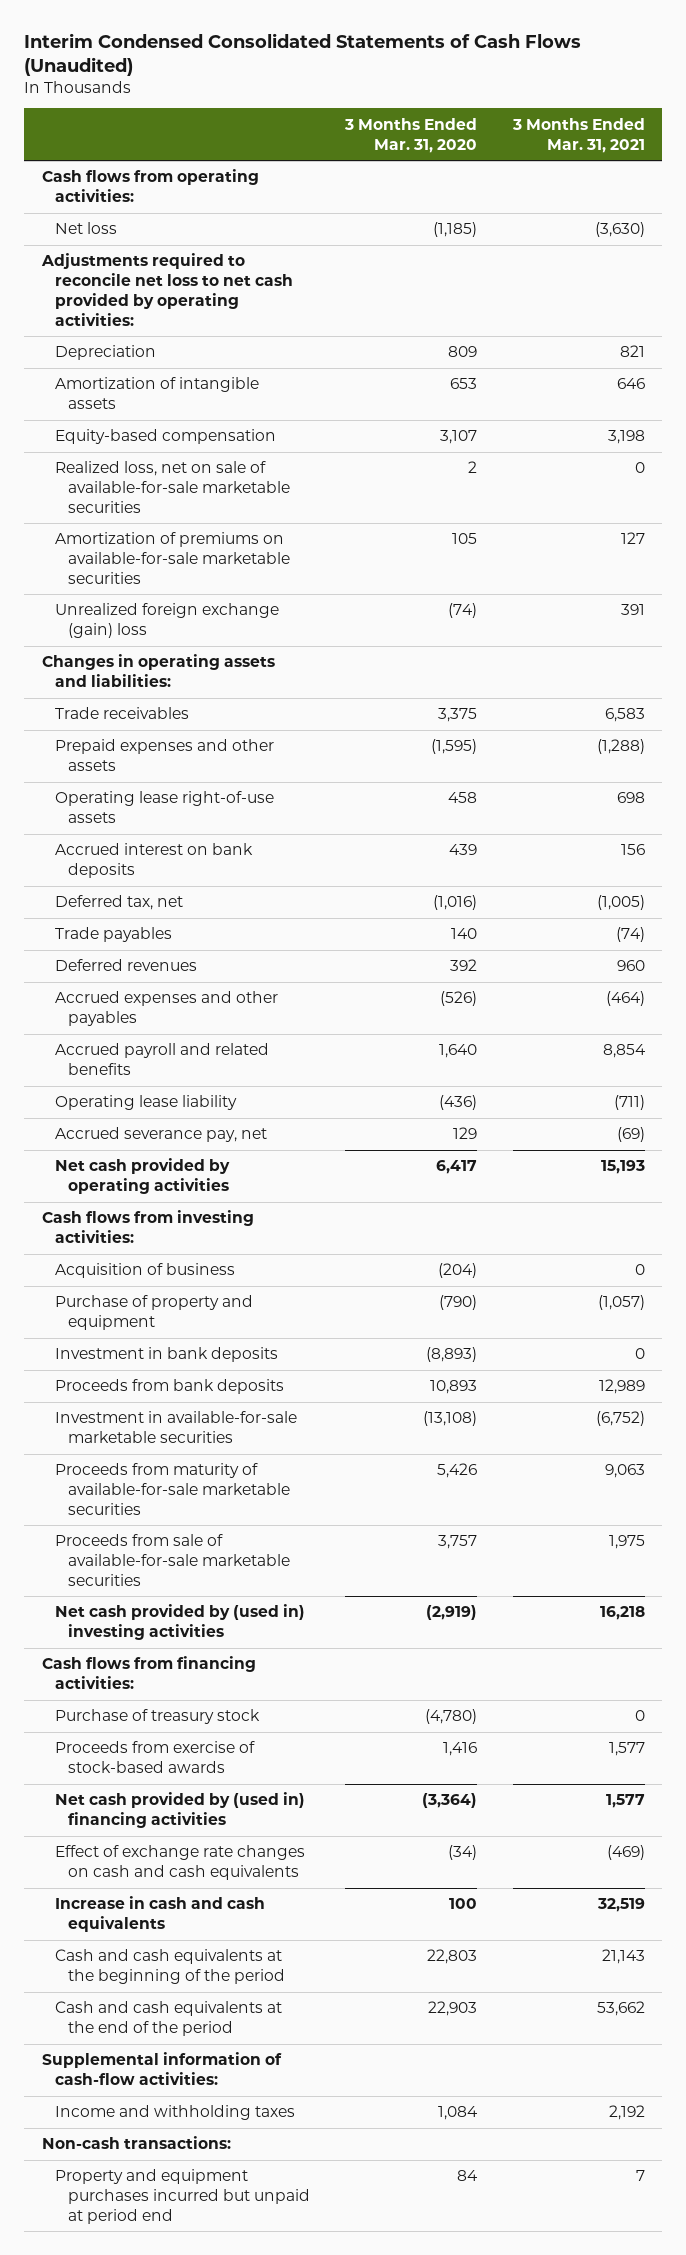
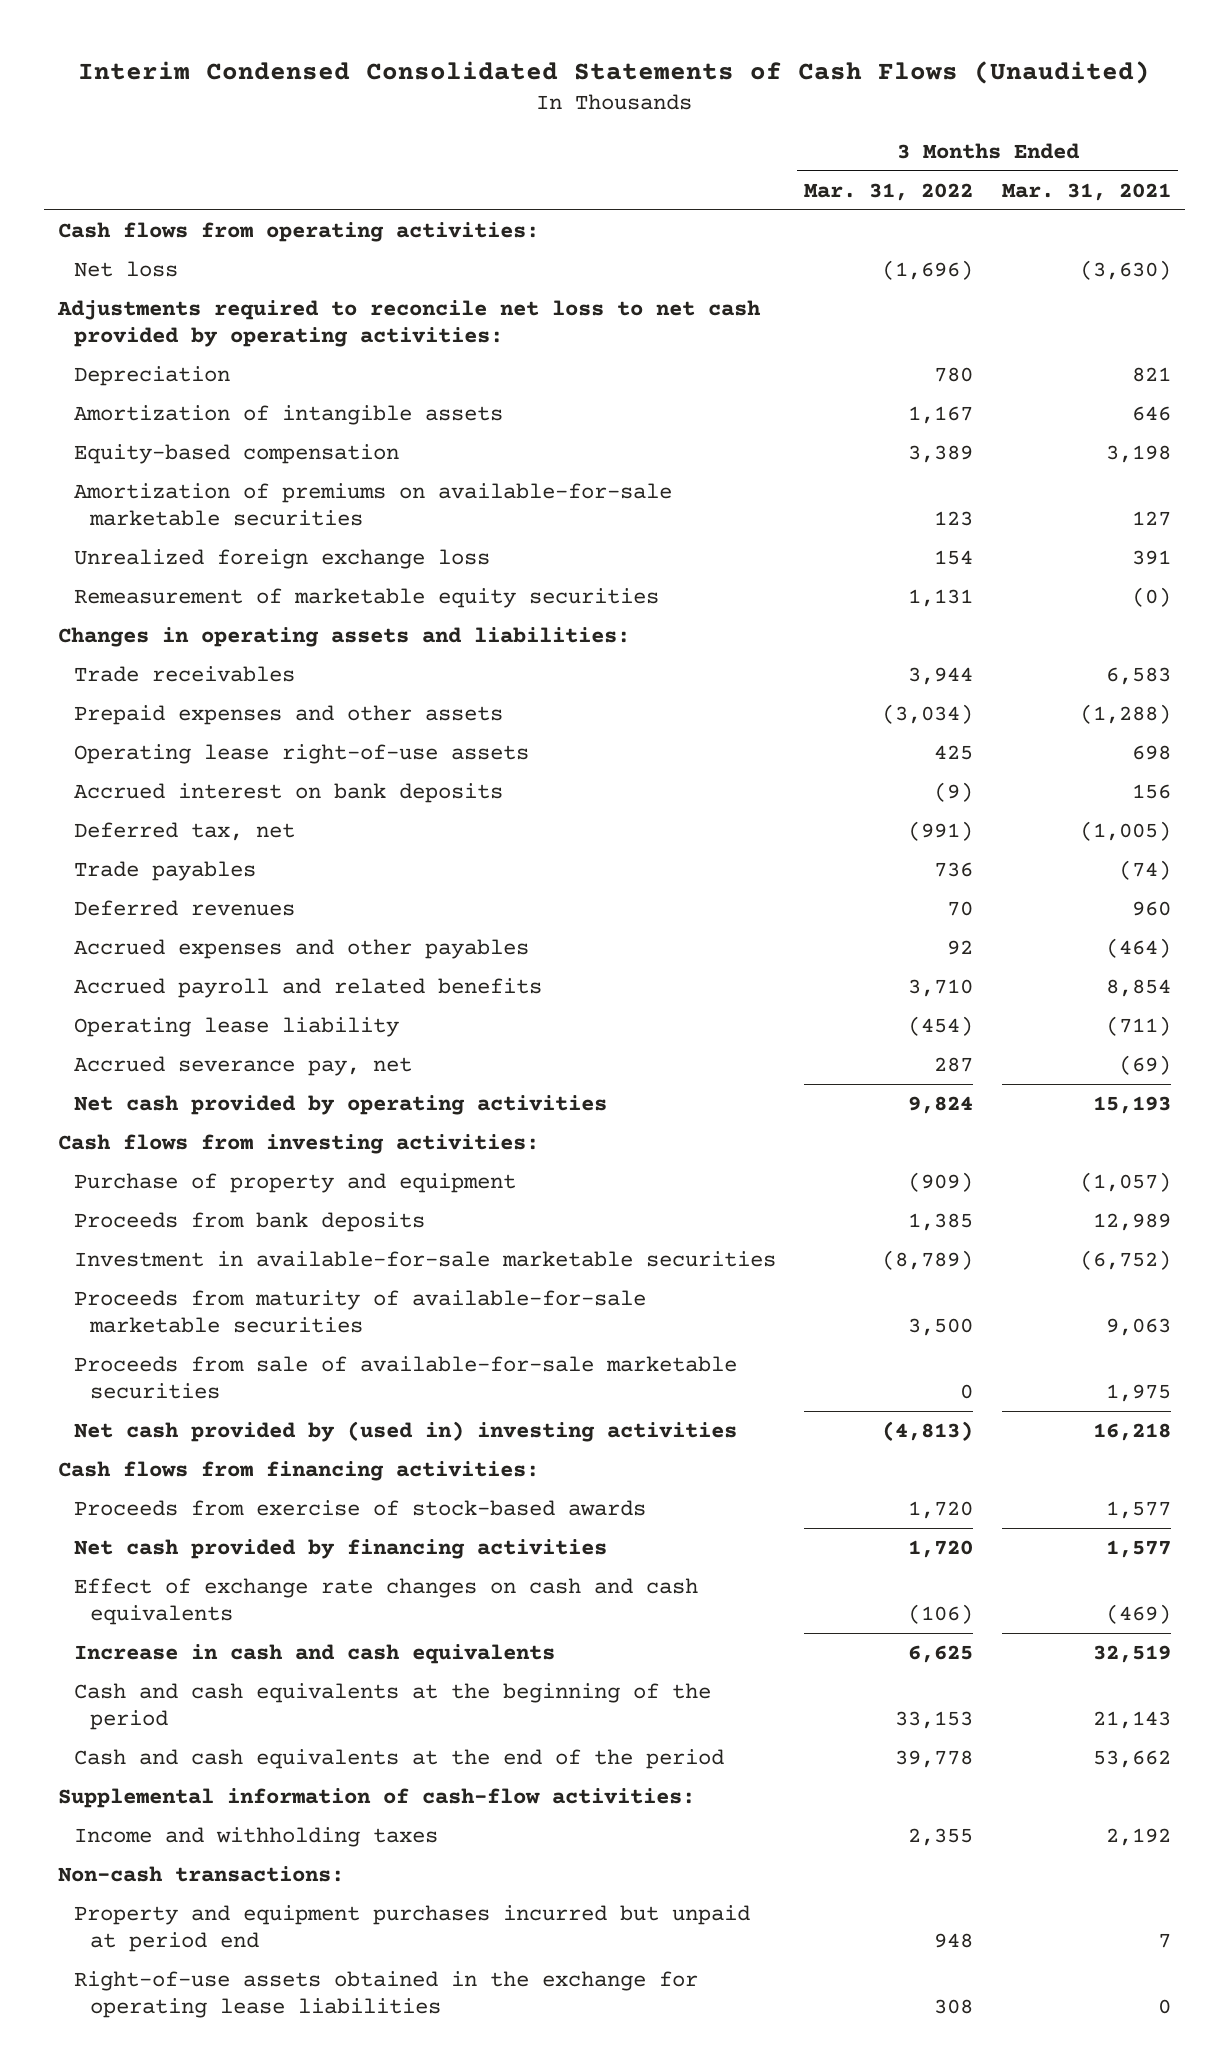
- | 3 Months Ended Mar. 31, 2020 | 3 Months Ended Mar. 31, 2021
+ | 3 Months Ended Mar. 31, 2022 | 3 Months Ended Mar. 31, 2021
- Realized loss, net on sale of available-for-sale marketable securities | 2 | 0
- Unrealized foreign exchange (gain) loss | (74) | 391
+ Unrealized foreign exchange loss | 154 | 391
+ Remeasurement of marketable equity securities | 1,131 | (0)
- Acquisition of business | (204) | 0
- Investment in bank deposits | (8,893) | 0
- Purchase of treasury stock | (4,780) | 0
- Net cash provided by (used in) financing activities | (3,364) | 1,577
+ Net cash provided by financing activities | 1,720 | 1,577
+ Right-of-use assets obtained in the exchange for operating lease liabilities | 308 | 0

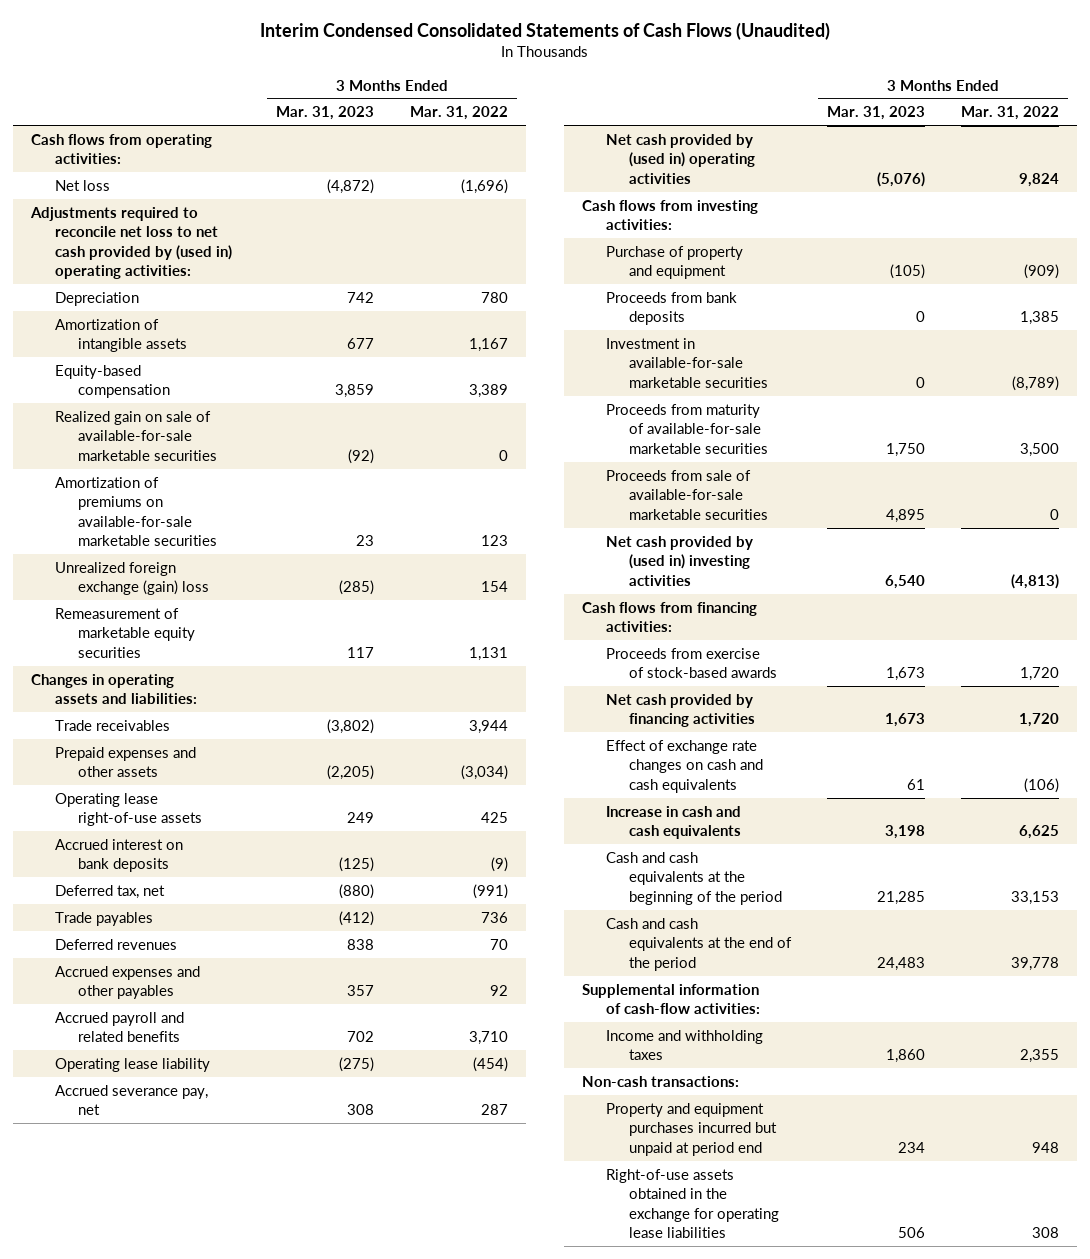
- | 3 Months Ended Mar. 31, 2022 | 3 Months Ended Mar. 31, 2021
+ | 3 Months Ended Mar. 31, 2023 | 3 Months Ended Mar. 31, 2022
- Adjustments required to reconcile net loss to net cash provided by operating activities:
+ Adjustments required to reconcile net loss to net cash provided by (used in) operating activities:
+ Realized gain on sale of available-for-sale marketable securities | (92) | 0
- Unrealized foreign exchange loss | 154 | 391
+ Unrealized foreign exchange (gain) loss | (285) | 154
- Net cash provided by operating activities | 9,824 | 15,193
+ Net cash provided by (used in) operating activities | (5,076) | 9,824

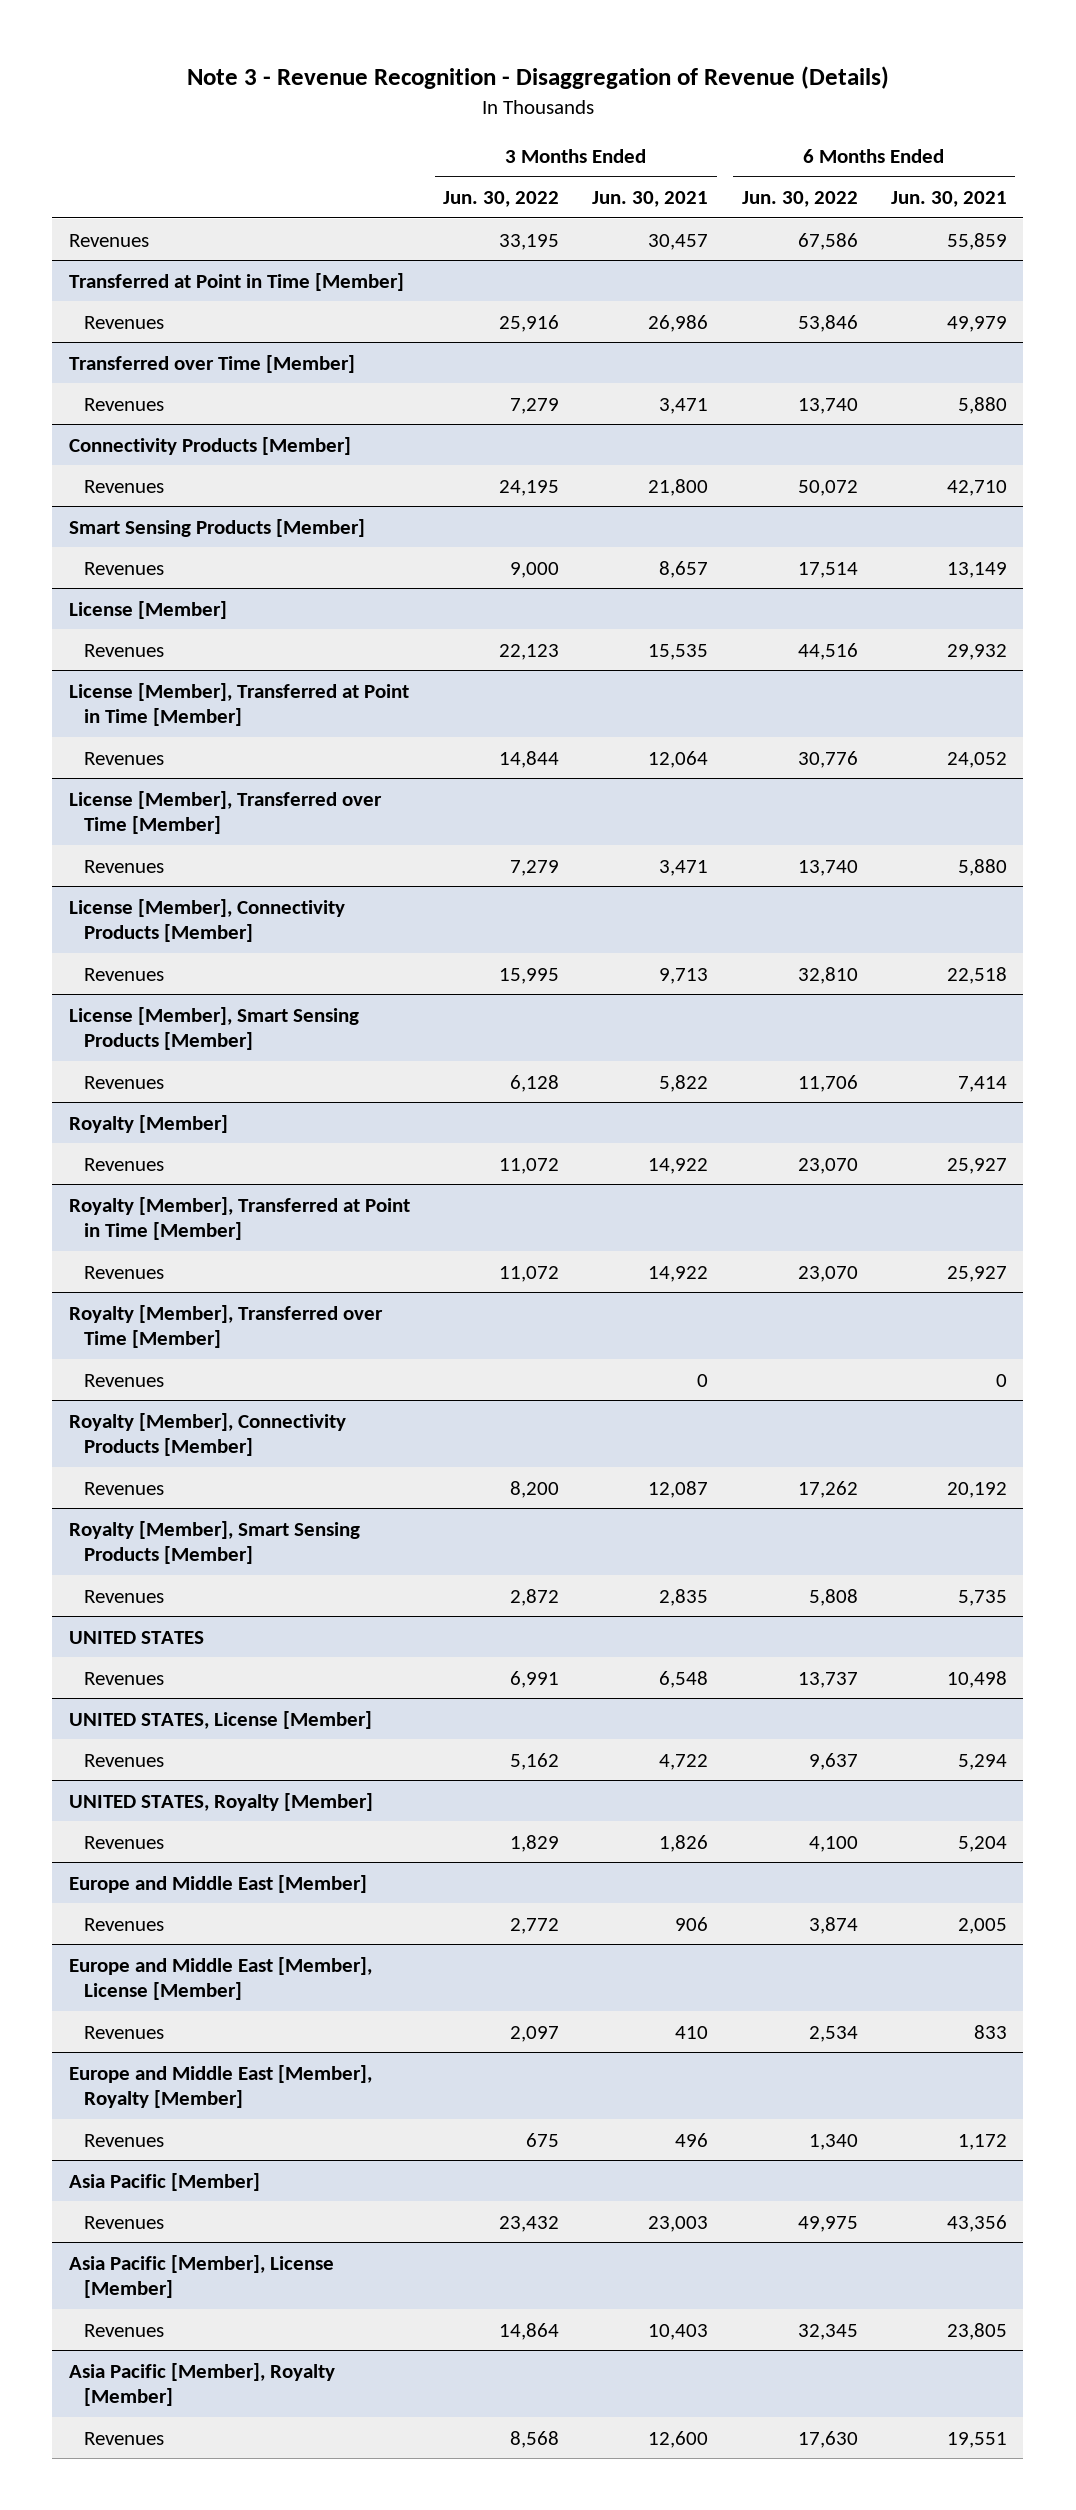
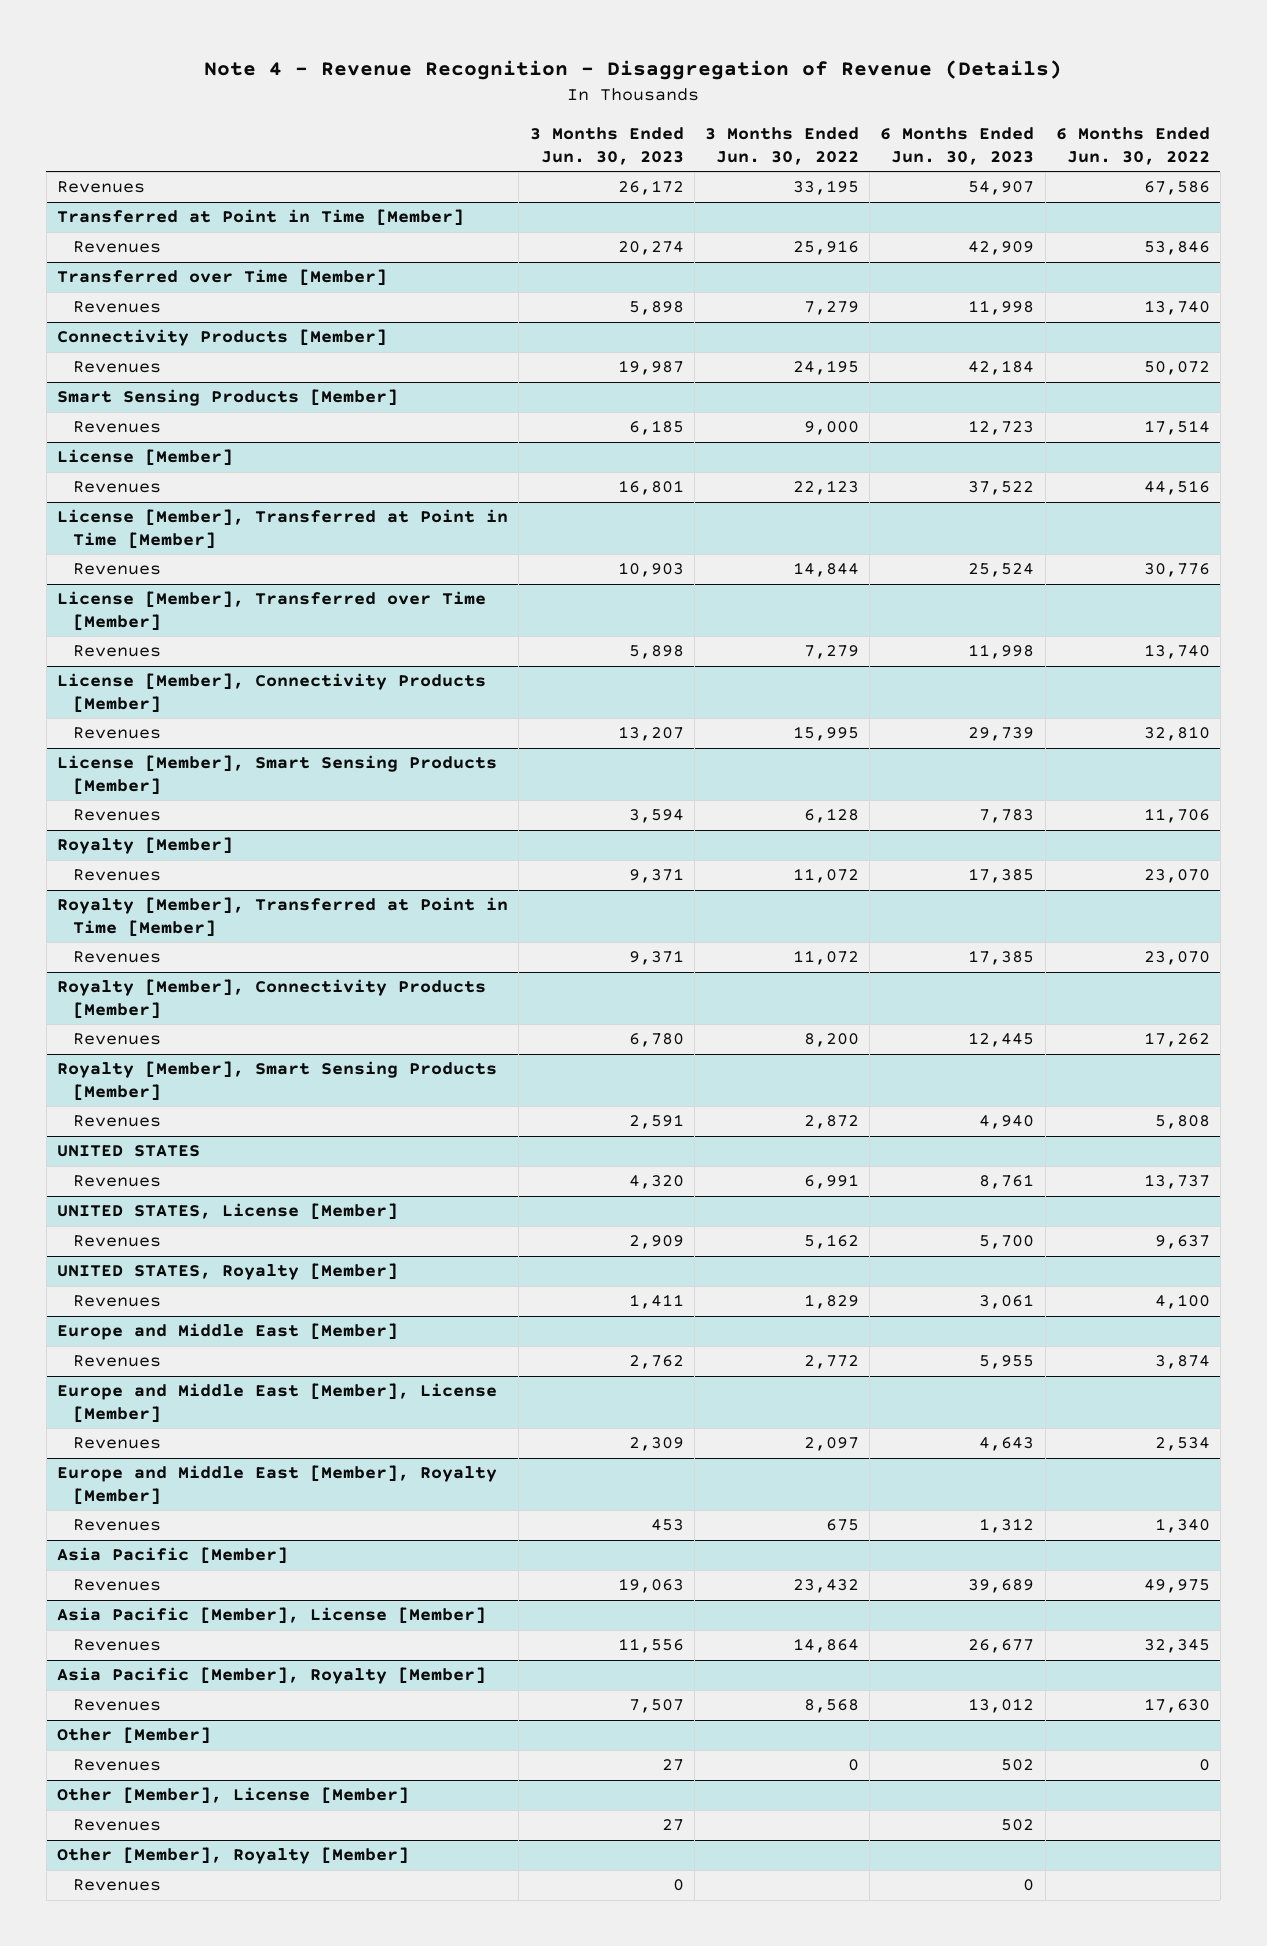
- Note 3 - Revenue Recognition - Disaggregation of Revenue (Details)
+ Note 4 - Revenue Recognition - Disaggregation of Revenue (Details)
- | 3 Months Ended Jun. 30, 2022 | 3 Months Ended Jun. 30, 2021 | 6 Months Ended Jun. 30, 2022 | 6 Months Ended Jun. 30, 2021
+ | 3 Months Ended Jun. 30, 2023 | 3 Months Ended Jun. 30, 2022 | 6 Months Ended Jun. 30, 2023 | 6 Months Ended Jun. 30, 2022
- Royalty [Member], Transferred over Time [Member]
- Revenues | | 0 | | 0
+ Other [Member]
+ Revenues | 27 | 0 | 502 | 0
+ Other [Member], License [Member]
+ Revenues | 27 | | 502 |
+ Other [Member], Royalty [Member]
+ Revenues | 0 | | 0 |

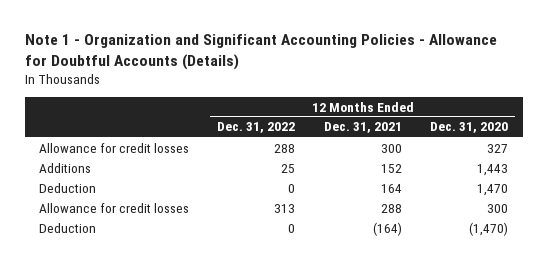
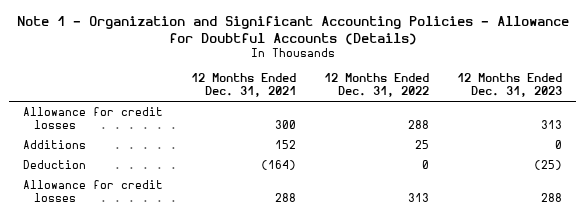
- | 12 Months Ended Dec. 31, 2022 | 12 Months Ended Dec. 31, 2021 | 12 Months Ended Dec. 31, 2020
+ | 12 Months Ended Dec. 31, 2021 | 12 Months Ended Dec. 31, 2022 | 12 Months Ended Dec. 31, 2023
- Deduction | 0 | 164 | 1,470
moved down: Allowance for credit losses | 288 | 313 | 288

